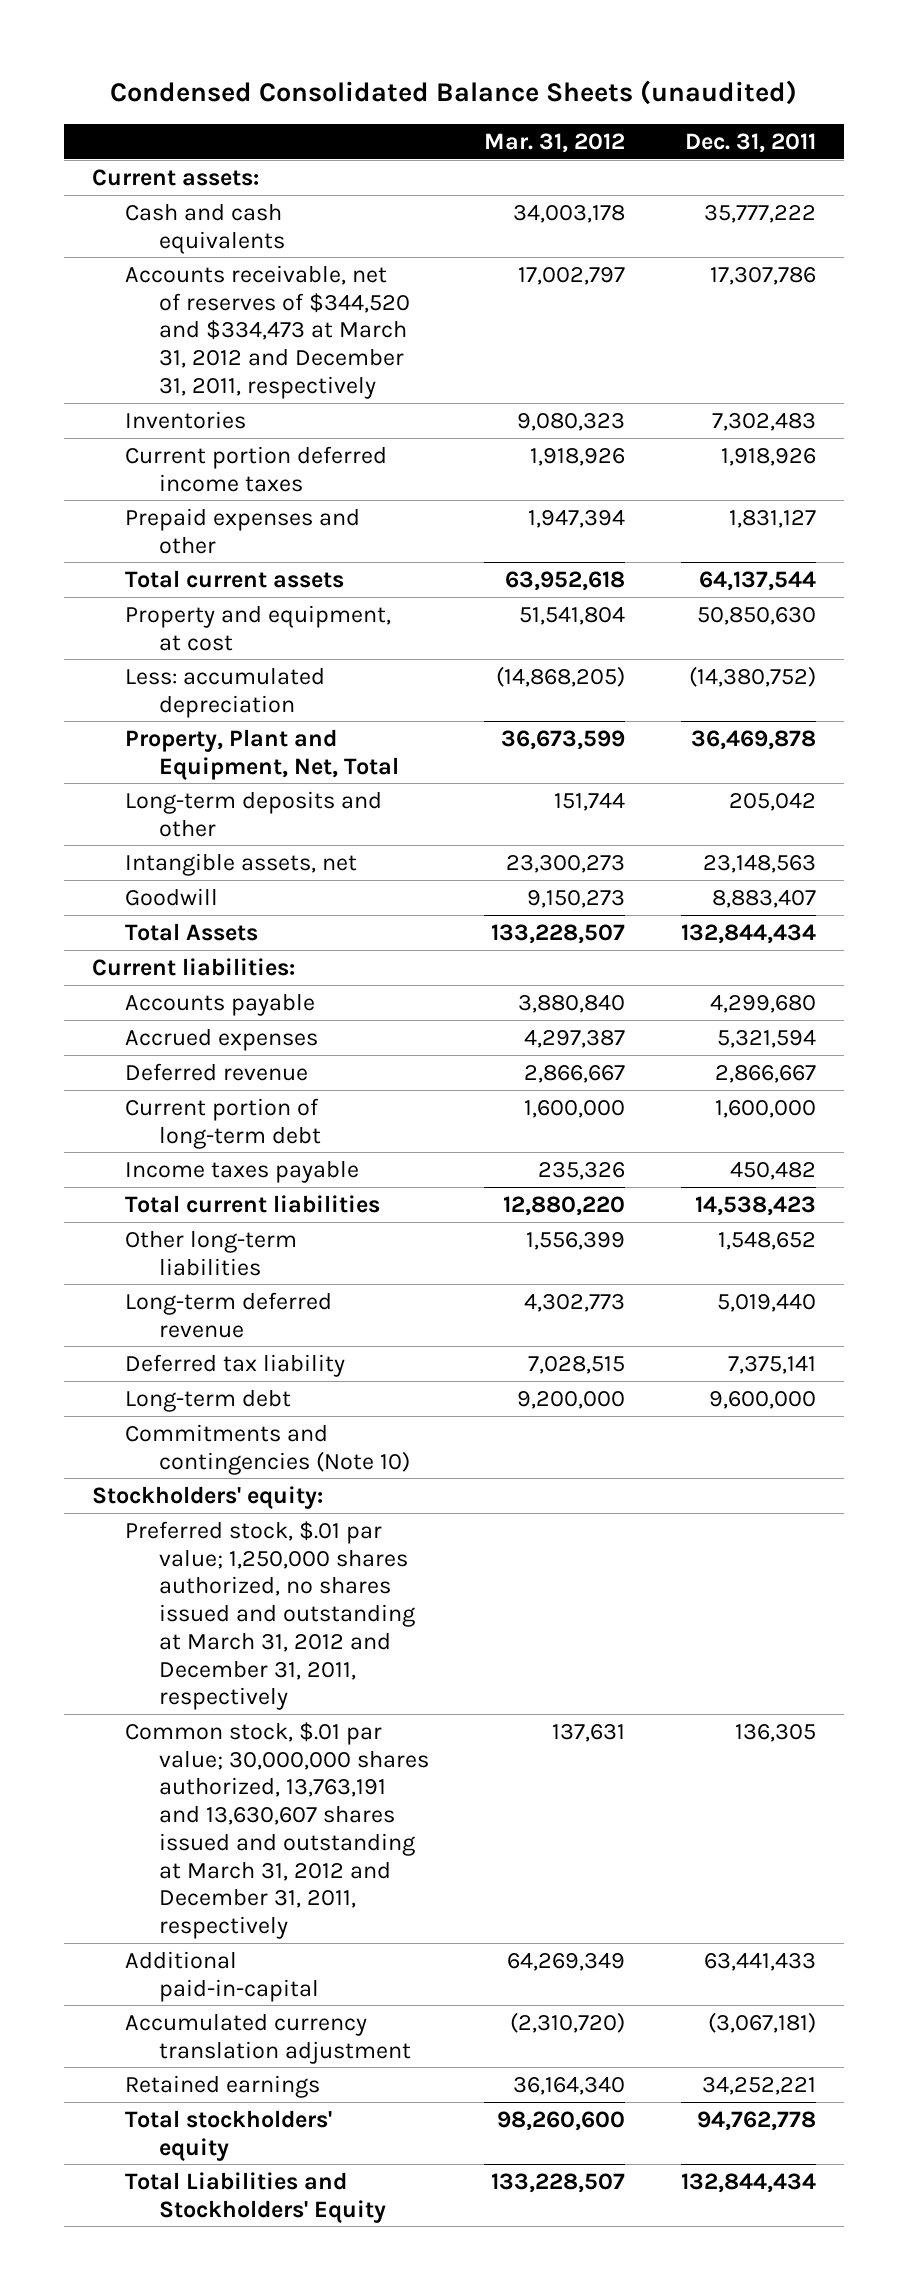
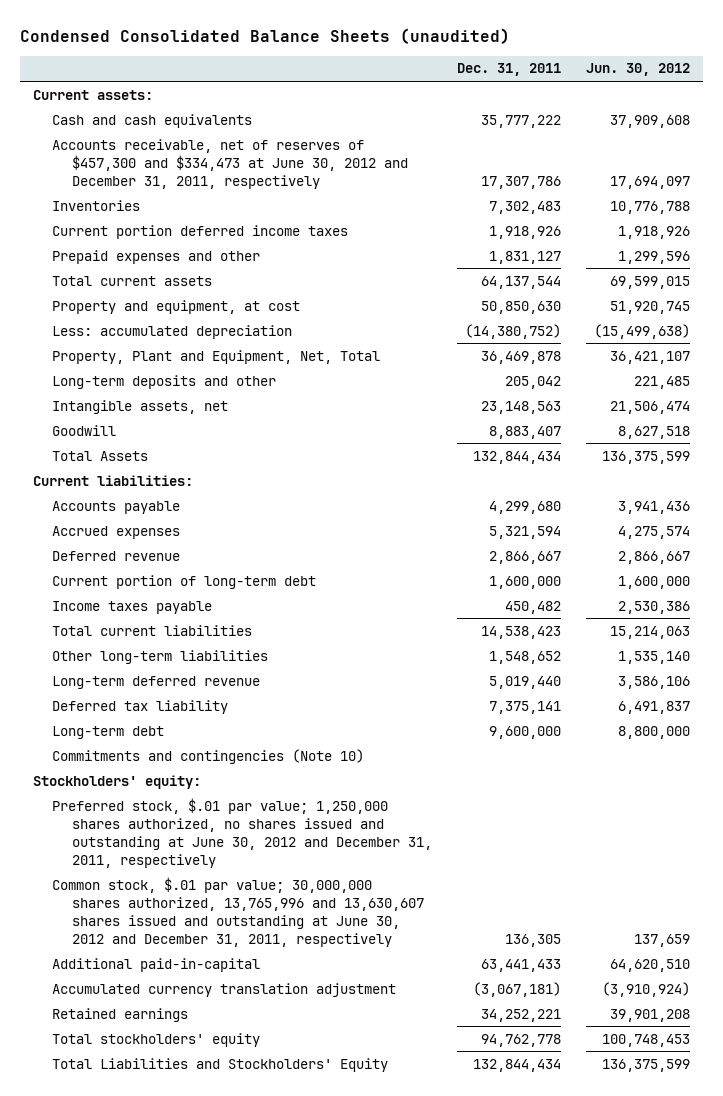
- | Mar. 31, 2012 | Dec. 31, 2011
+ | Dec. 31, 2011 | Jun. 30, 2012
- Accounts receivable, net of reserves of $344,520 and $334,473 at March 31, 2012 and December 31, 2011, respectively | 17,002,797 | 17,307,786
+ Accounts receivable, net of reserves of $457,300 and $334,473 at June 30, 2012 and December 31, 2011, respectively | 17,307,786 | 17,694,097
- Preferred stock, $.01 par value; 1,250,000 shares authorized, no shares issued and outstanding at March 31, 2012 and December 31, 2011, respectively
- Common stock, $.01 par value; 30,000,000 shares authorized, 13,763,191 and 13,630,607 shares issued and outstanding at March 31, 2012 and December 31, 2011, respectively | 137,631 | 136,305
+ Preferred stock, $.01 par value; 1,250,000 shares authorized, no shares issued and outstanding at June 30, 2012 and December 31, 2011, respectively
+ Common stock, $.01 par value; 30,000,000 shares authorized, 13,765,996 and 13,630,607 shares issued and outstanding at June 30, 2012 and December 31, 2011, respectively | 136,305 | 137,659

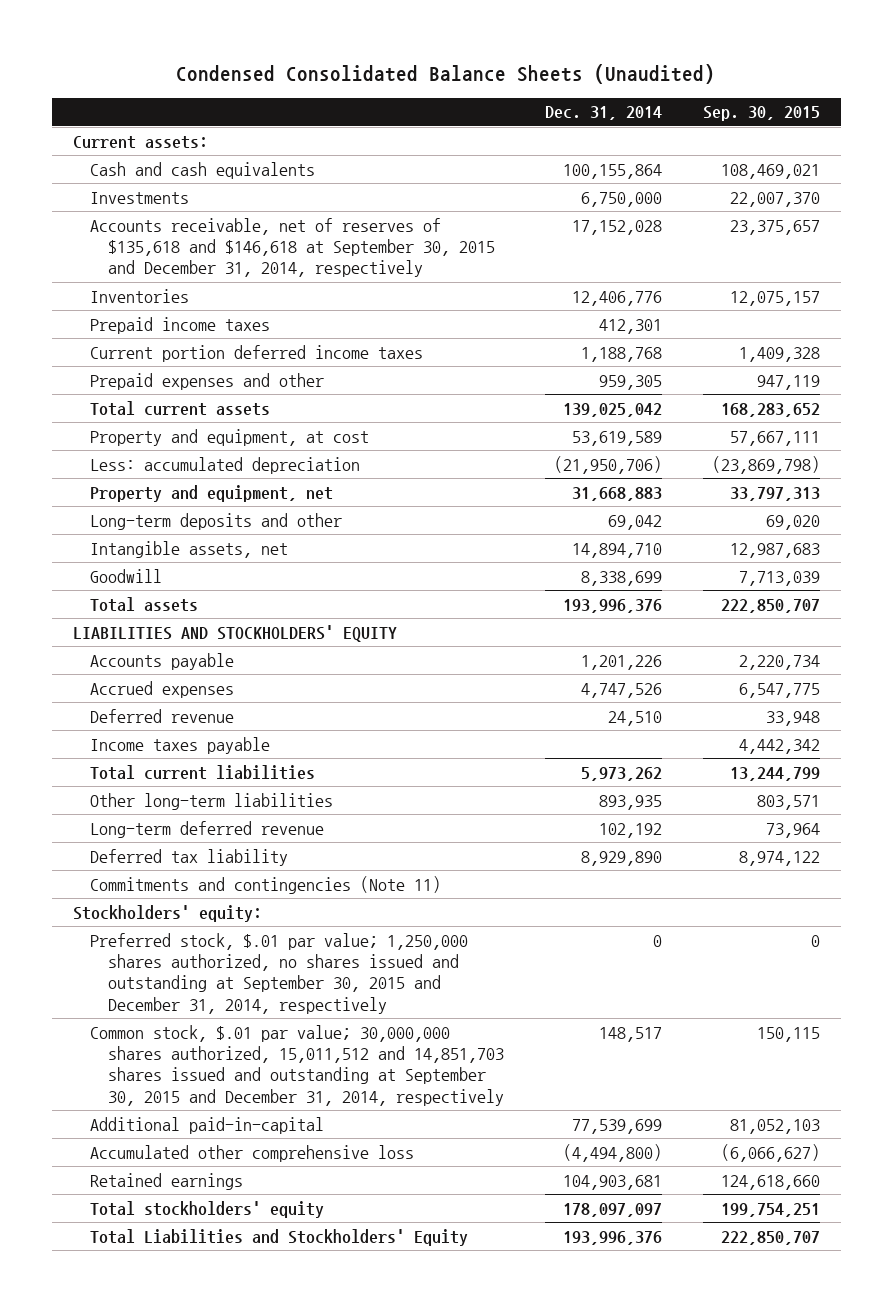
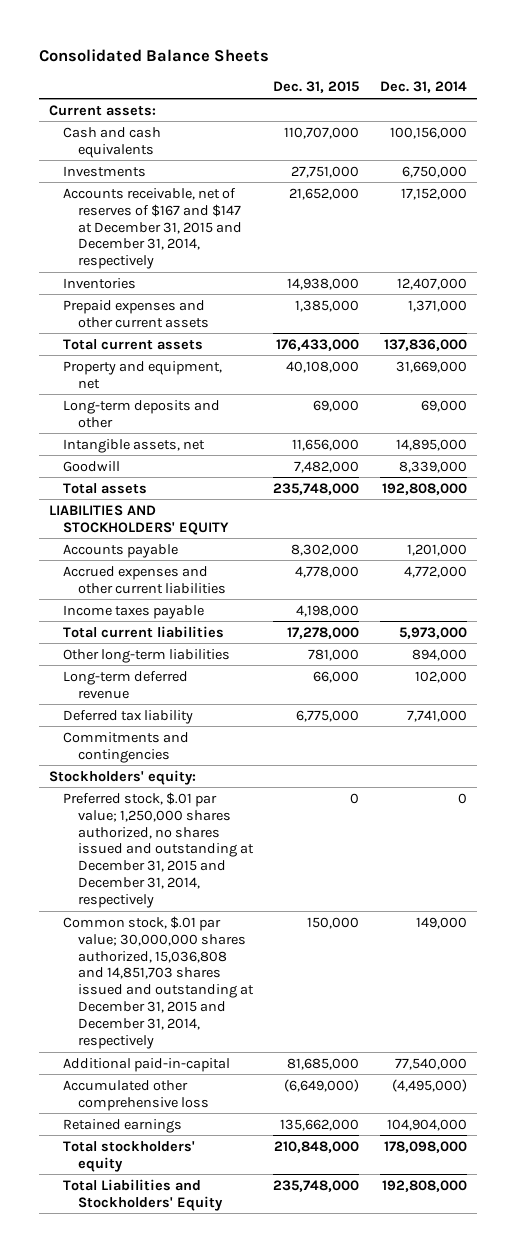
- Condensed Consolidated Balance Sheets (Unaudited)
+ Consolidated Balance Sheets
- | Dec. 31, 2014 | Sep. 30, 2015
+ | Dec. 31, 2015 | Dec. 31, 2014
- Cash and cash equivalents | 100,155,864 | 108,469,021
+ Cash and cash equivalents | 110,707,000 | 100,156,000
- Accounts receivable, net of reserves of $135,618 and $146,618 at September 30, 2015 and December 31, 2014, respectively | 17,152,028 | 23,375,657
- Inventories | 12,406,776 | 12,075,157
- Prepaid income taxes | 412,301 |
- Current portion deferred income taxes | 1,188,768 | 1,409,328
- Prepaid expenses and other | 959,305 | 947,119
- Total current assets | 139,025,042 | 168,283,652
- Property and equipment, at cost | 53,619,589 | 57,667,111
- Less: accumulated depreciation | (21,950,706) | (23,869,798)
- Property and equipment, net | 31,668,883 | 33,797,313
- Long-term deposits and other | 69,042 | 69,020
- Intangible assets, net | 14,894,710 | 12,987,683
- Goodwill | 8,338,699 | 7,713,039
- Total assets | 193,996,376 | 222,850,707
+ Accounts receivable, net of reserves of $167 and $147 at December 31, 2015 and December 31, 2014, respectively | 21,652,000 | 17,152,000
+ Inventories | 14,938,000 | 12,407,000
+ Prepaid expenses and other current assets | 1,385,000 | 1,371,000
+ Total current assets | 176,433,000 | 137,836,000
+ Property and equipment, net | 40,108,000 | 31,669,000
+ Long-term deposits and other | 69,000 | 69,000
+ Intangible assets, net | 11,656,000 | 14,895,000
+ Goodwill | 7,482,000 | 8,339,000
+ Total assets | 235,748,000 | 192,808,000
- Accounts payable | 1,201,226 | 2,220,734
- Accrued expenses | 4,747,526 | 6,547,775
- Deferred revenue | 24,510 | 33,948
+ Accounts payable | 8,302,000 | 1,201,000
+ Accrued expenses and other current liabilities | 4,778,000 | 4,772,000
- Total current liabilities | 5,973,262 | 13,244,799
- Other long-term liabilities | 893,935 | 803,571
- Long-term deferred revenue | 102,192 | 73,964
- Deferred tax liability | 8,929,890 | 8,974,122
- Commitments and contingencies (Note 11)
+ Total current liabilities | 17,278,000 | 5,973,000
+ Other long-term liabilities | 781,000 | 894,000
+ Long-term deferred revenue | 66,000 | 102,000
+ Deferred tax liability | 6,775,000 | 7,741,000
+ Commitments and contingencies
- Preferred stock, $.01 par value; 1,250,000 shares authorized, no shares issued and outstanding at September 30, 2015 and December 31, 2014, respectively | 0 | 0
- Common stock, $.01 par value; 30,000,000 shares authorized, 15,011,512 and 14,851,703 shares issued and outstanding at September 30, 2015 and December 31, 2014, respectively | 148,517 | 150,115
- Additional paid-in-capital | 77,539,699 | 81,052,103
- Accumulated other comprehensive loss | (4,494,800) | (6,066,627)
- Retained earnings | 104,903,681 | 124,618,660
- Total stockholders' equity | 178,097,097 | 199,754,251
- Total Liabilities and Stockholders' Equity | 193,996,376 | 222,850,707
+ Preferred stock, $.01 par value; 1,250,000 shares authorized, no shares issued and outstanding at December 31, 2015 and December 31, 2014, respectively | 0 | 0
+ Common stock, $.01 par value; 30,000,000 shares authorized, 15,036,808 and 14,851,703 shares issued and outstanding at December 31, 2015 and December 31, 2014, respectively | 150,000 | 149,000
+ Additional paid-in-capital | 81,685,000 | 77,540,000
+ Accumulated other comprehensive loss | (6,649,000) | (4,495,000)
+ Retained earnings | 135,662,000 | 104,904,000
+ Total stockholders' equity | 210,848,000 | 178,098,000
+ Total Liabilities and Stockholders' Equity | 235,748,000 | 192,808,000

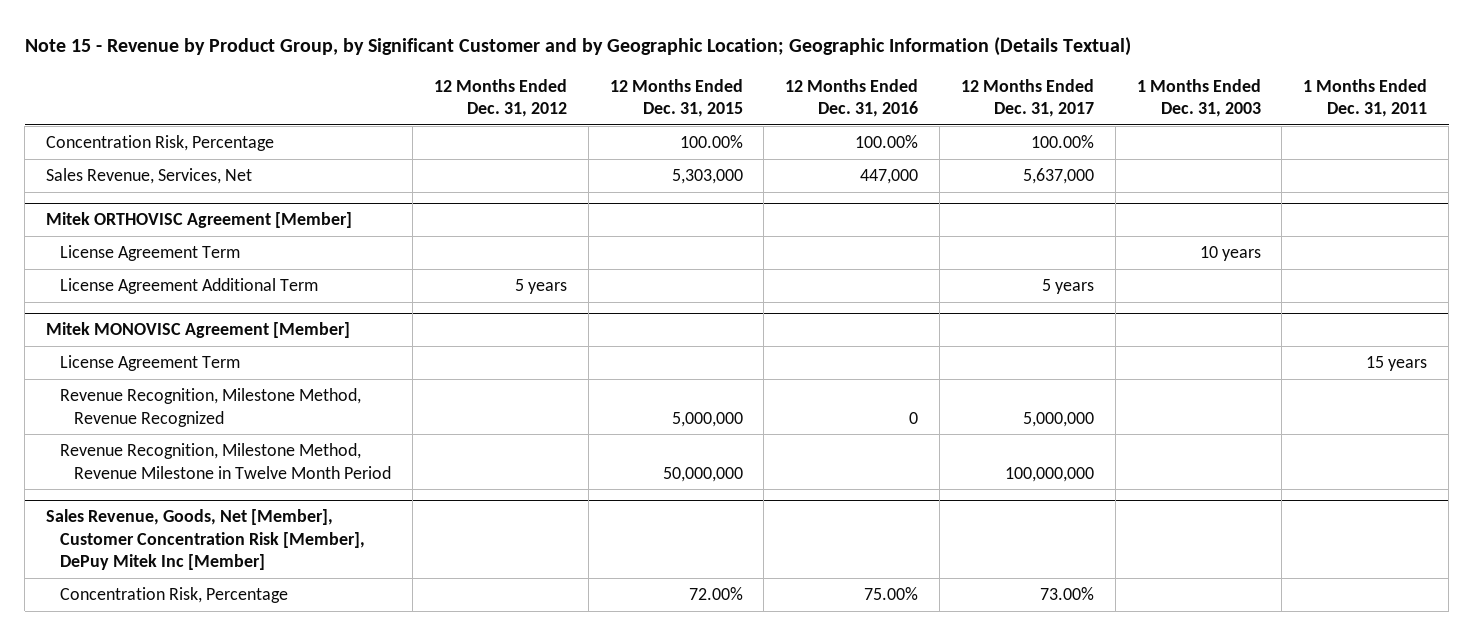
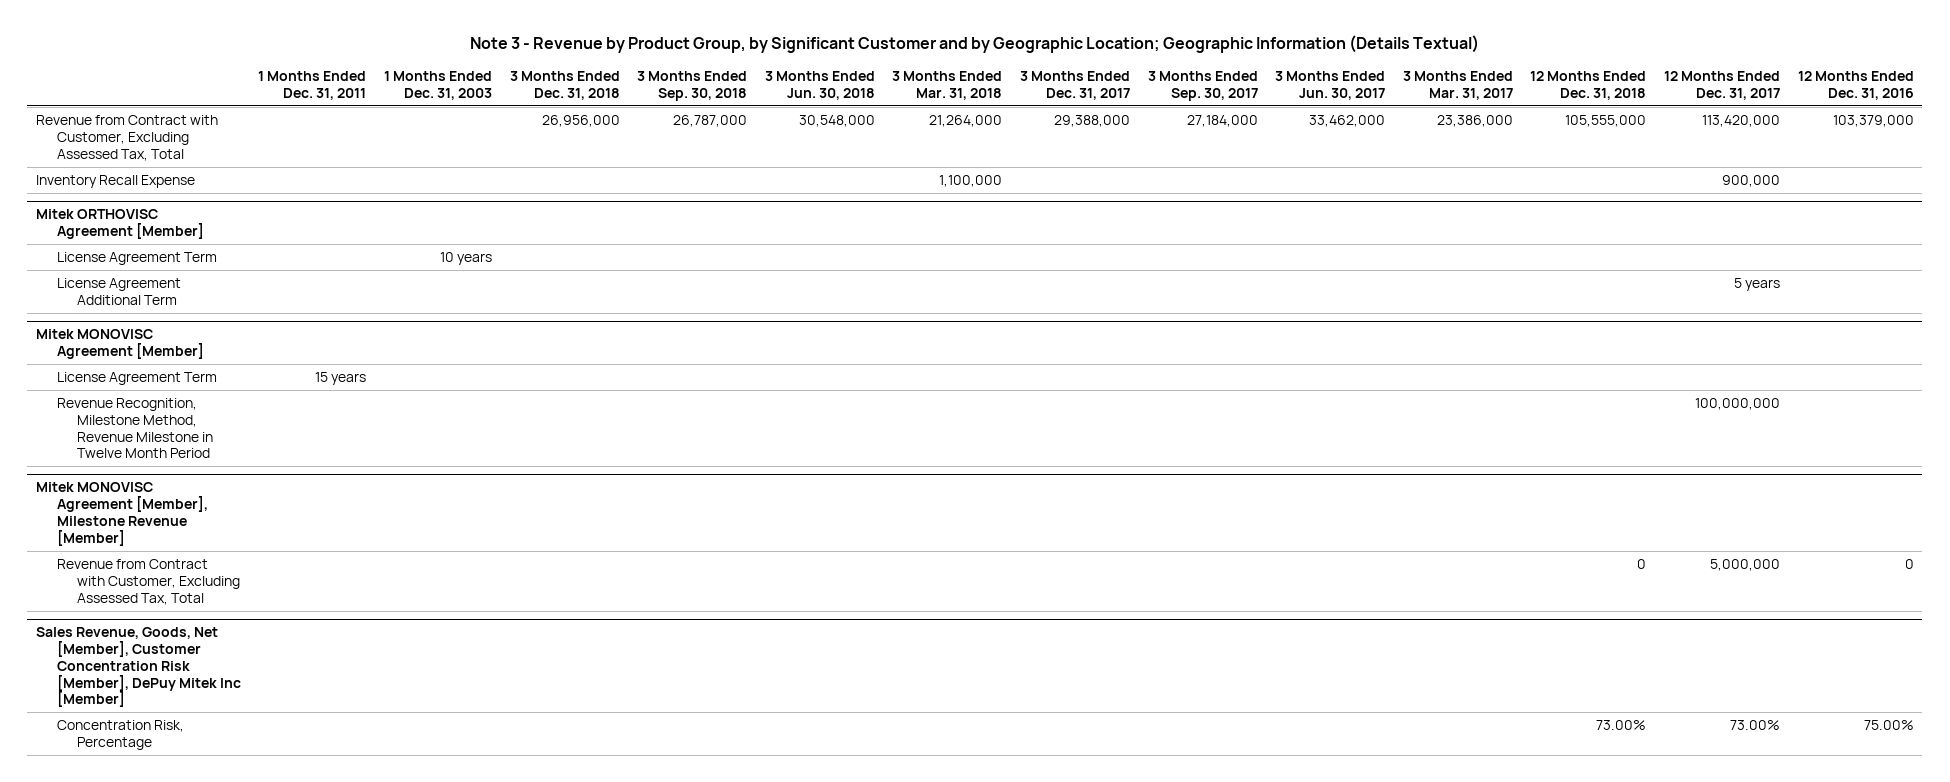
- Note 15 - Revenue by Product Group, by Significant Customer and by Geographic Location; Geographic Information (Details Textual)
+ Note 3 - Revenue by Product Group, by Significant Customer and by Geographic Location; Geographic Information (Details Textual)
- | 12 Months Ended Dec. 31, 2012 | 12 Months Ended Dec. 31, 2015 | 12 Months Ended Dec. 31, 2016 | 12 Months Ended Dec. 31, 2017 | 1 Months Ended Dec. 31, 2003 | 1 Months Ended Dec. 31, 2011
+ | 1 Months Ended Dec. 31, 2011 | 1 Months Ended Dec. 31, 2003 | 3 Months Ended Dec. 31, 2018 | 3 Months Ended Sep. 30, 2018 | 3 Months Ended Jun. 30, 2018 | 3 Months Ended Mar. 31, 2018 | 3 Months Ended Dec. 31, 2017 | 3 Months Ended Sep. 30, 2017 | 3 Months Ended Jun. 30, 2017 | 3 Months Ended Mar. 31, 2017 | 12 Months Ended Dec. 31, 2018 | 12 Months Ended Dec. 31, 2017 | 12 Months Ended Dec. 31, 2016
- Concentration Risk, Percentage | | 100.00% | 100.00% | 100.00% | |
- Sales Revenue, Services, Net | | 5,303,000 | 447,000 | 5,637,000 | |
+ Revenue from Contract with Customer, Excluding Assessed Tax, Total | | | 26,956,000 | 26,787,000 | 30,548,000 | 21,264,000 | 29,388,000 | 27,184,000 | 33,462,000 | 23,386,000 | 105,555,000 | 113,420,000 | 103,379,000
+ Inventory Recall Expense | | | | | | 1,100,000 | | | | | | 900,000 |
@ Mitek MONOVISC Agreement [Member]
- Revenue Recognition, Milestone Method, Revenue Recognized | | 5,000,000 | 0 | 5,000,000 | |
+ Mitek MONOVISC Agreement [Member], Milestone Revenue [Member]
+ Revenue from Contract with Customer, Excluding Assessed Tax, Total | | | | | | | | | | | 0 | 5,000,000 | 0

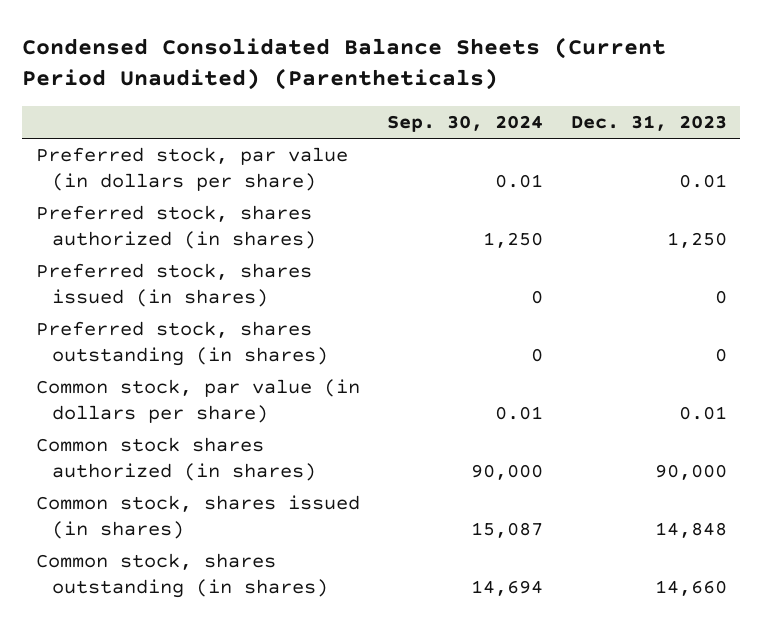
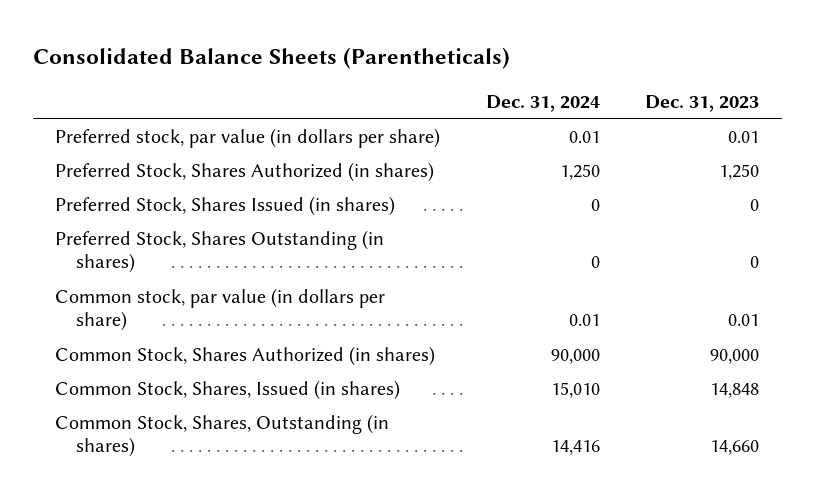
- Condensed Consolidated Balance Sheets (Current Period Unaudited) (Parentheticals)
+ Consolidated Balance Sheets (Parentheticals)
- | Sep. 30, 2024 | Dec. 31, 2023
+ | Dec. 31, 2024 | Dec. 31, 2023
- Preferred stock, shares authorized (in shares) | 1,250 | 1,250
- Preferred stock, shares issued (in shares) | 0 | 0
- Preferred stock, shares outstanding (in shares) | 0 | 0
+ Preferred Stock, Shares Authorized (in shares) | 1,250 | 1,250
+ Preferred Stock, Shares Issued (in shares) | 0 | 0
+ Preferred Stock, Shares Outstanding (in shares) | 0 | 0
- Common stock shares authorized (in shares) | 90,000 | 90,000
- Common stock, shares issued (in shares) | 15,087 | 14,848
- Common stock, shares outstanding (in shares) | 14,694 | 14,660
+ Common Stock, Shares Authorized (in shares) | 90,000 | 90,000
+ Common Stock, Shares, Issued (in shares) | 15,010 | 14,848
+ Common Stock, Shares, Outstanding (in shares) | 14,416 | 14,660

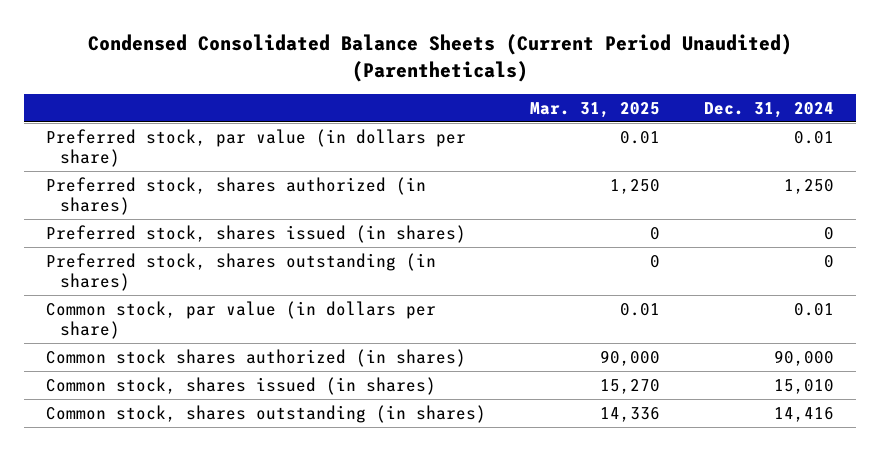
- Consolidated Balance Sheets (Parentheticals)
+ Condensed Consolidated Balance Sheets (Current Period Unaudited) (Parentheticals)
- | Dec. 31, 2024 | Dec. 31, 2023
+ | Mar. 31, 2025 | Dec. 31, 2024
- Preferred Stock, Shares Authorized (in shares) | 1,250 | 1,250
- Preferred Stock, Shares Issued (in shares) | 0 | 0
- Preferred Stock, Shares Outstanding (in shares) | 0 | 0
+ Preferred stock, shares authorized (in shares) | 1,250 | 1,250
+ Preferred stock, shares issued (in shares) | 0 | 0
+ Preferred stock, shares outstanding (in shares) | 0 | 0
- Common Stock, Shares Authorized (in shares) | 90,000 | 90,000
- Common Stock, Shares, Issued (in shares) | 15,010 | 14,848
- Common Stock, Shares, Outstanding (in shares) | 14,416 | 14,660
+ Common stock shares authorized (in shares) | 90,000 | 90,000
+ Common stock, shares issued (in shares) | 15,270 | 15,010
+ Common stock, shares outstanding (in shares) | 14,336 | 14,416

